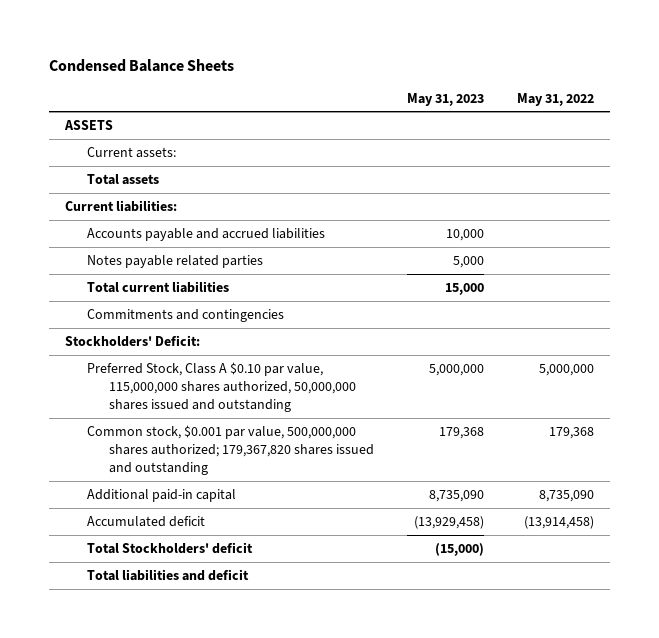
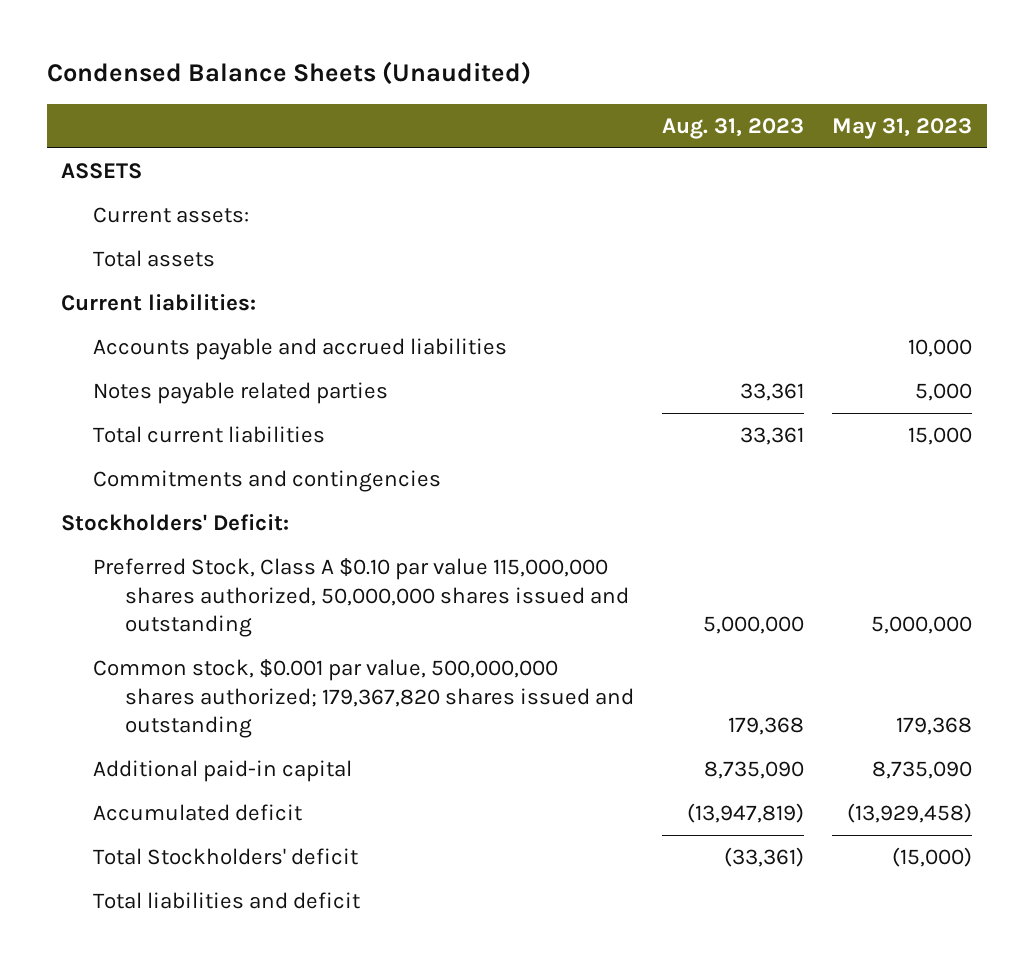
- Condensed Balance Sheets
+ Condensed Balance Sheets (Unaudited)
- | May 31, 2023 | May 31, 2022
+ | Aug. 31, 2023 | May 31, 2023
- Preferred Stock, Class A $0.10 par value, 115,000,000 shares authorized, 50,000,000 shares issued and outstanding | 5,000,000 | 5,000,000
+ Preferred Stock, Class A $0.10 par value 115,000,000 shares authorized, 50,000,000 shares issued and outstanding | 5,000,000 | 5,000,000

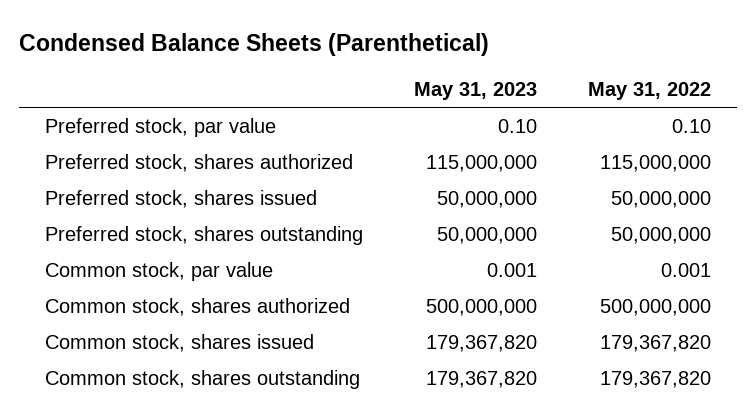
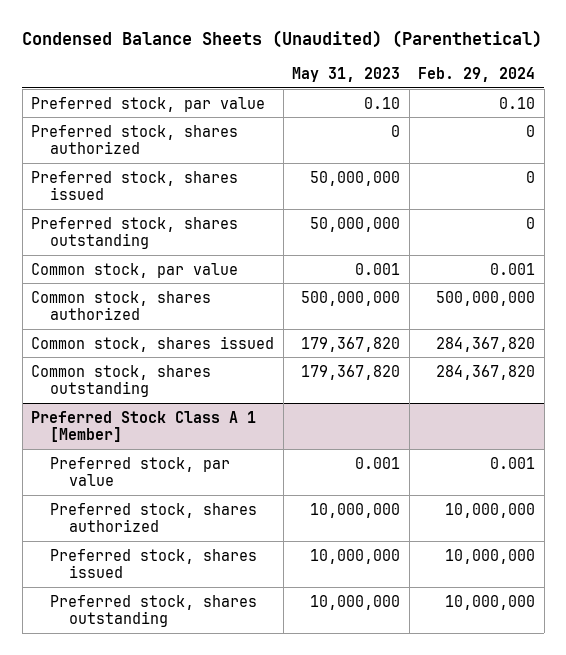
- Condensed Balance Sheets (Parenthetical)
+ Condensed Balance Sheets (Unaudited) (Parenthetical)
- | May 31, 2023 | May 31, 2022
+ | May 31, 2023 | Feb. 29, 2024
- Preferred stock, shares authorized | 115,000,000 | 115,000,000
+ Preferred stock, shares authorized | 0 | 0
+ Preferred Stock Class A 1 [Member]
+ Preferred stock, par value | 0.001 | 0.001
+ Preferred stock, shares authorized | 10,000,000 | 10,000,000
+ Preferred stock, shares issued | 10,000,000 | 10,000,000
+ Preferred stock, shares outstanding | 10,000,000 | 10,000,000

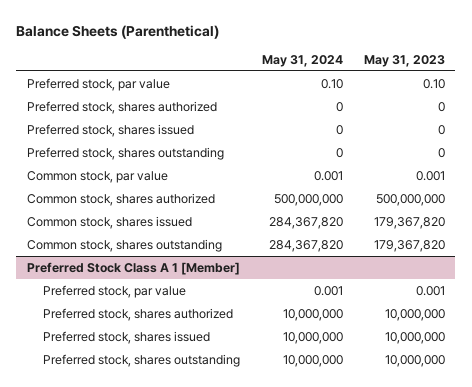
- Condensed Balance Sheets (Unaudited) (Parenthetical)
+ Balance Sheets (Parenthetical)
- | May 31, 2023 | Feb. 29, 2024
+ | May 31, 2024 | May 31, 2023
- Preferred stock, shares issued | 50,000,000 | 0
- Preferred stock, shares outstanding | 50,000,000 | 0
+ Preferred stock, shares issued | 0 | 0
+ Preferred stock, shares outstanding | 0 | 0

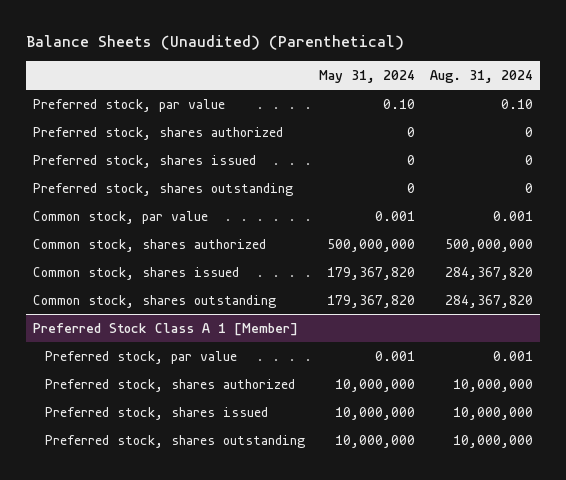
- Balance Sheets (Parenthetical)
+ Balance Sheets (Unaudited) (Parenthetical)
- | May 31, 2024 | May 31, 2023
+ | May 31, 2024 | Aug. 31, 2024
- Common stock, shares issued | 284,367,820 | 179,367,820
- Common stock, shares outstanding | 284,367,820 | 179,367,820
+ Common stock, shares issued | 179,367,820 | 284,367,820
+ Common stock, shares outstanding | 179,367,820 | 284,367,820

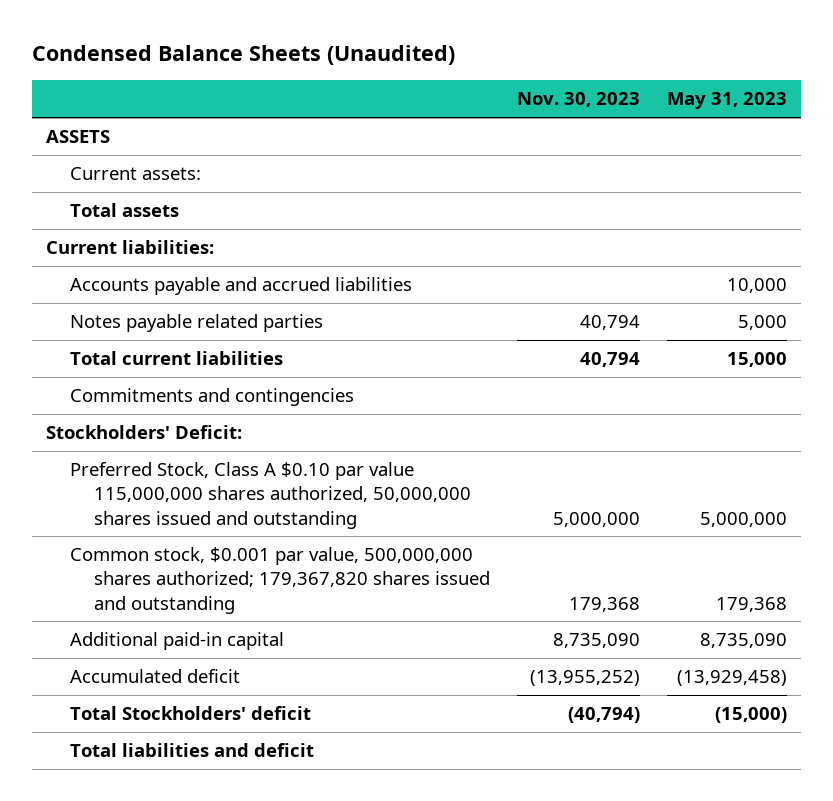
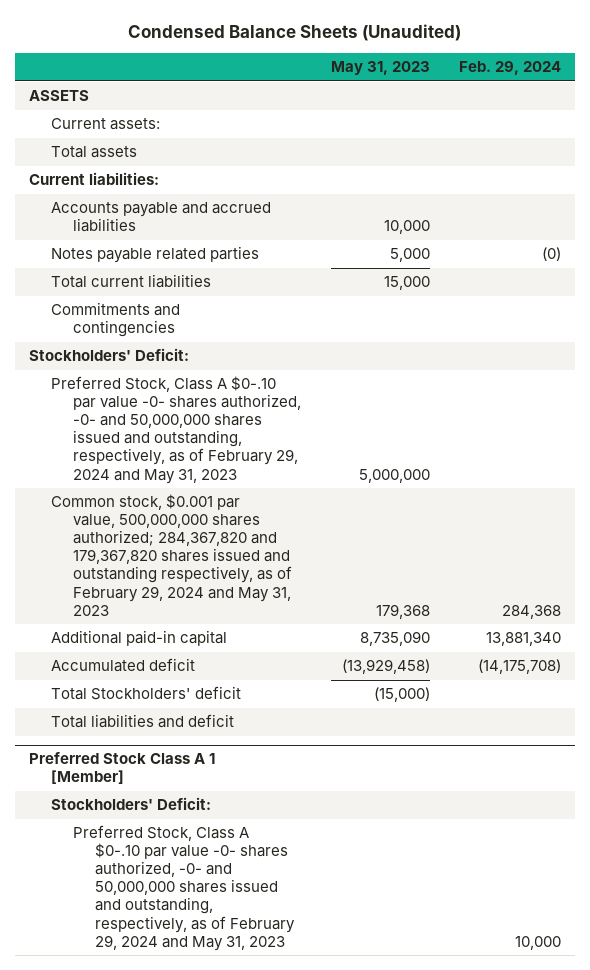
- | Nov. 30, 2023 | May 31, 2023
+ | May 31, 2023 | Feb. 29, 2024
- Preferred Stock, Class A $0.10 par value 115,000,000 shares authorized, 50,000,000 shares issued and outstanding | 5,000,000 | 5,000,000
- Common stock, $0.001 par value, 500,000,000 shares authorized; 179,367,820 shares issued and outstanding | 179,368 | 179,368
+ Preferred Stock, Class A $0-.10 par value -0- shares authorized, -0- and 50,000,000 shares issued and outstanding, respectively, as of February 29, 2024 and May 31, 2023 | 5,000,000 |
+ Common stock, $0.001 par value, 500,000,000 shares authorized; 284,367,820 and 179,367,820 shares issued and outstanding respectively, as of February 29, 2024 and May 31, 2023 | 179,368 | 284,368
+ Preferred Stock Class A 1 [Member]
+ Stockholders' Deficit:
+ Preferred Stock, Class A $0-.10 par value -0- shares authorized, -0- and 50,000,000 shares issued and outstanding, respectively, as of February 29, 2024 and May 31, 2023 | | 10,000

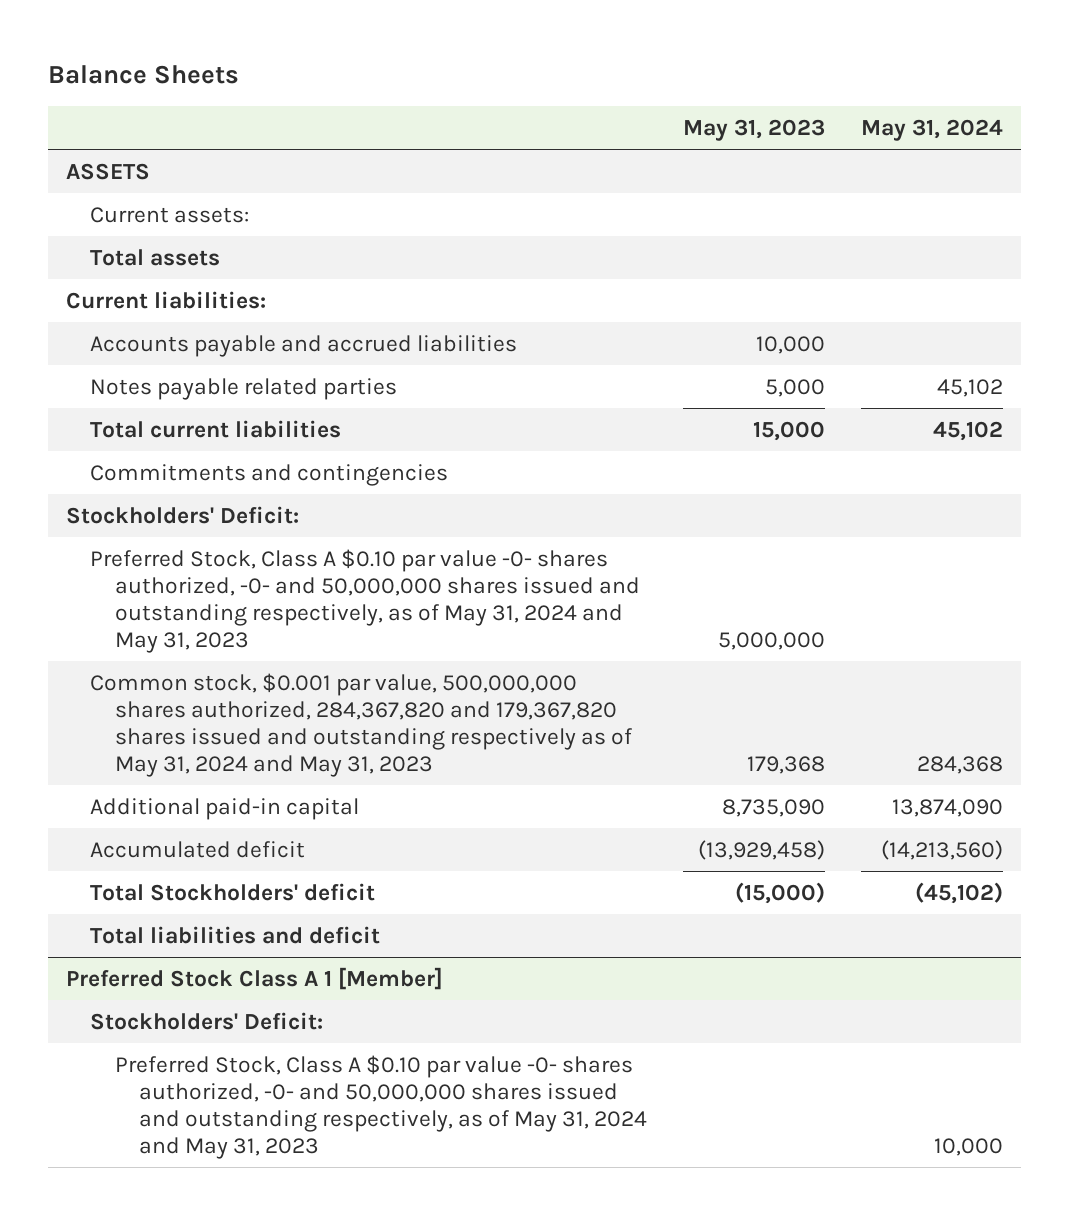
- Condensed Balance Sheets (Unaudited)
+ Balance Sheets
- | May 31, 2023 | Feb. 29, 2024
+ | May 31, 2023 | May 31, 2024
- Preferred Stock, Class A $0-.10 par value -0- shares authorized, -0- and 50,000,000 shares issued and outstanding, respectively, as of February 29, 2024 and May 31, 2023 | 5,000,000 |
- Common stock, $0.001 par value, 500,000,000 shares authorized; 284,367,820 and 179,367,820 shares issued and outstanding respectively, as of February 29, 2024 and May 31, 2023 | 179,368 | 284,368
+ Preferred Stock, Class A $0.10 par value -0- shares authorized, -0- and 50,000,000 shares issued and outstanding respectively, as of May 31, 2024 and May 31, 2023 | 5,000,000 |
+ Common stock, $0.001 par value, 500,000,000 shares authorized, 284,367,820 and 179,367,820 shares issued and outstanding respectively as of May 31, 2024 and May 31, 2023 | 179,368 | 284,368
@ Preferred Stock Class A 1 [Member]
- Preferred Stock, Class A $0-.10 par value -0- shares authorized, -0- and 50,000,000 shares issued and outstanding, respectively, as of February 29, 2024 and May 31, 2023 | | 10,000
+ Preferred Stock, Class A $0.10 par value -0- shares authorized, -0- and 50,000,000 shares issued and outstanding respectively, as of May 31, 2024 and May 31, 2023 | | 10,000

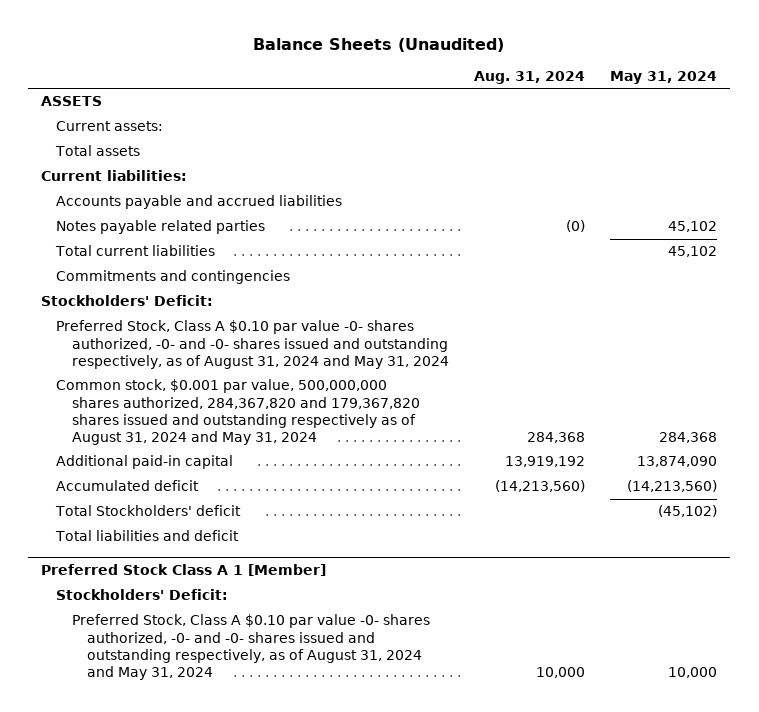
- Balance Sheets
+ Balance Sheets (Unaudited)
- | May 31, 2023 | May 31, 2024
+ | Aug. 31, 2024 | May 31, 2024
- Preferred Stock, Class A $0.10 par value -0- shares authorized, -0- and 50,000,000 shares issued and outstanding respectively, as of May 31, 2024 and May 31, 2023 | 5,000,000 |
- Common stock, $0.001 par value, 500,000,000 shares authorized, 284,367,820 and 179,367,820 shares issued and outstanding respectively as of May 31, 2024 and May 31, 2023 | 179,368 | 284,368
+ Preferred Stock, Class A $0.10 par value -0- shares authorized, -0- and -0- shares issued and outstanding respectively, as of August 31, 2024 and May 31, 2024
+ Common stock, $0.001 par value, 500,000,000 shares authorized, 284,367,820 and 179,367,820 shares issued and outstanding respectively as of August 31, 2024 and May 31, 2024 | 284,368 | 284,368
@ Preferred Stock Class A 1 [Member]
- Preferred Stock, Class A $0.10 par value -0- shares authorized, -0- and 50,000,000 shares issued and outstanding respectively, as of May 31, 2024 and May 31, 2023 | | 10,000
+ Preferred Stock, Class A $0.10 par value -0- shares authorized, -0- and -0- shares issued and outstanding respectively, as of August 31, 2024 and May 31, 2024 | 10,000 | 10,000

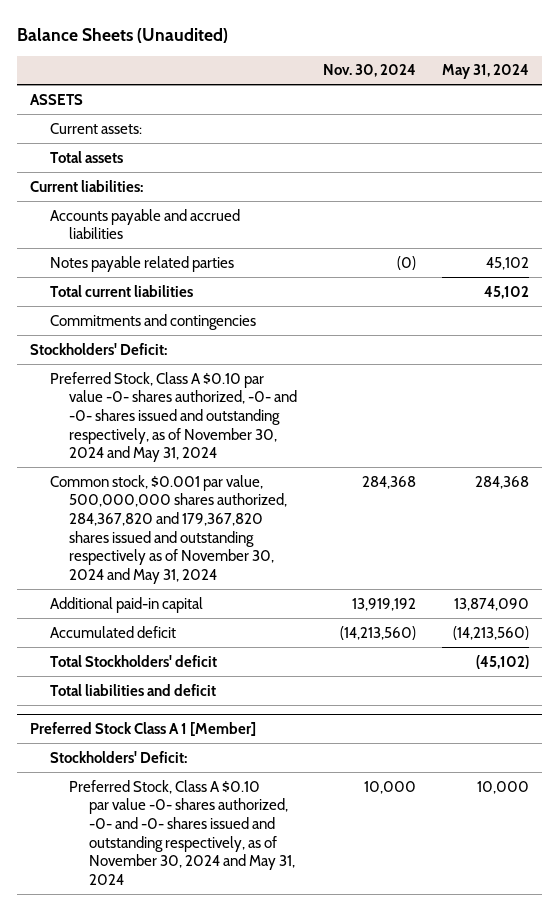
- | Aug. 31, 2024 | May 31, 2024
+ | Nov. 30, 2024 | May 31, 2024
- Preferred Stock, Class A $0.10 par value -0- shares authorized, -0- and -0- shares issued and outstanding respectively, as of August 31, 2024 and May 31, 2024
- Common stock, $0.001 par value, 500,000,000 shares authorized, 284,367,820 and 179,367,820 shares issued and outstanding respectively as of August 31, 2024 and May 31, 2024 | 284,368 | 284,368
+ Preferred Stock, Class A $0.10 par value -0- shares authorized, -0- and -0- shares issued and outstanding respectively, as of November 30, 2024 and May 31, 2024
+ Common stock, $0.001 par value, 500,000,000 shares authorized, 284,367,820 and 179,367,820 shares issued and outstanding respectively as of November 30, 2024 and May 31, 2024 | 284,368 | 284,368
@ Preferred Stock Class A 1 [Member]
- Preferred Stock, Class A $0.10 par value -0- shares authorized, -0- and -0- shares issued and outstanding respectively, as of August 31, 2024 and May 31, 2024 | 10,000 | 10,000
+ Preferred Stock, Class A $0.10 par value -0- shares authorized, -0- and -0- shares issued and outstanding respectively, as of November 30, 2024 and May 31, 2024 | 10,000 | 10,000

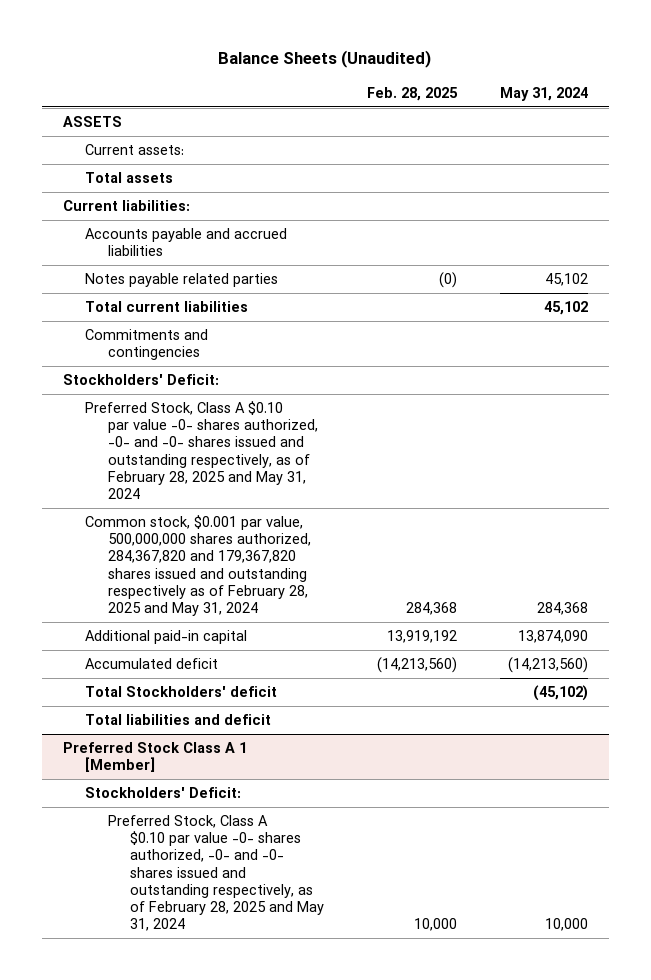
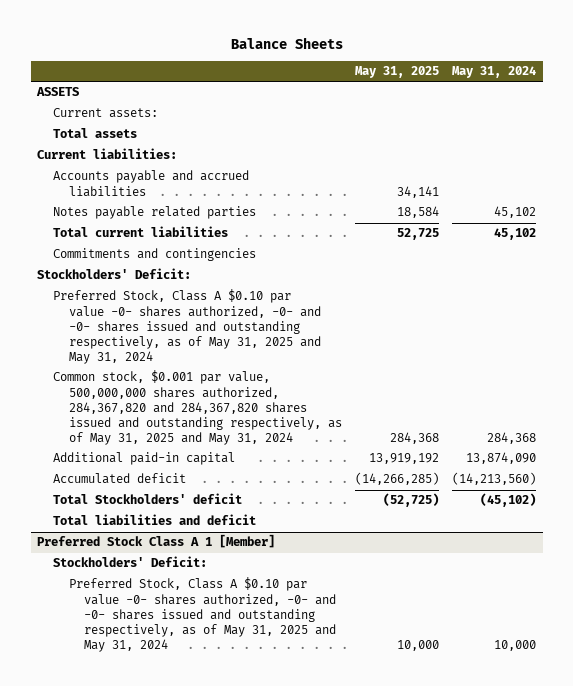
- Balance Sheets (Unaudited)
+ Balance Sheets
- | Feb. 28, 2025 | May 31, 2024
+ | May 31, 2025 | May 31, 2024
- Preferred Stock, Class A $0.10 par value -0- shares authorized, -0- and -0- shares issued and outstanding respectively, as of February 28, 2025 and May 31, 2024
- Common stock, $0.001 par value, 500,000,000 shares authorized, 284,367,820 and 179,367,820 shares issued and outstanding respectively as of February 28, 2025 and May 31, 2024 | 284,368 | 284,368
+ Preferred Stock, Class A $0.10 par value -0- shares authorized, -0- and -0- shares issued and outstanding respectively, as of May 31, 2025 and May 31, 2024
+ Common stock, $0.001 par value, 500,000,000 shares authorized, 284,367,820 and 284,367,820 shares issued and outstanding respectively, as of May 31, 2025 and May 31, 2024 | 284,368 | 284,368
@ Preferred Stock Class A 1 [Member]
- Preferred Stock, Class A $0.10 par value -0- shares authorized, -0- and -0- shares issued and outstanding respectively, as of February 28, 2025 and May 31, 2024 | 10,000 | 10,000
+ Preferred Stock, Class A $0.10 par value -0- shares authorized, -0- and -0- shares issued and outstanding respectively, as of May 31, 2025 and May 31, 2024 | 10,000 | 10,000

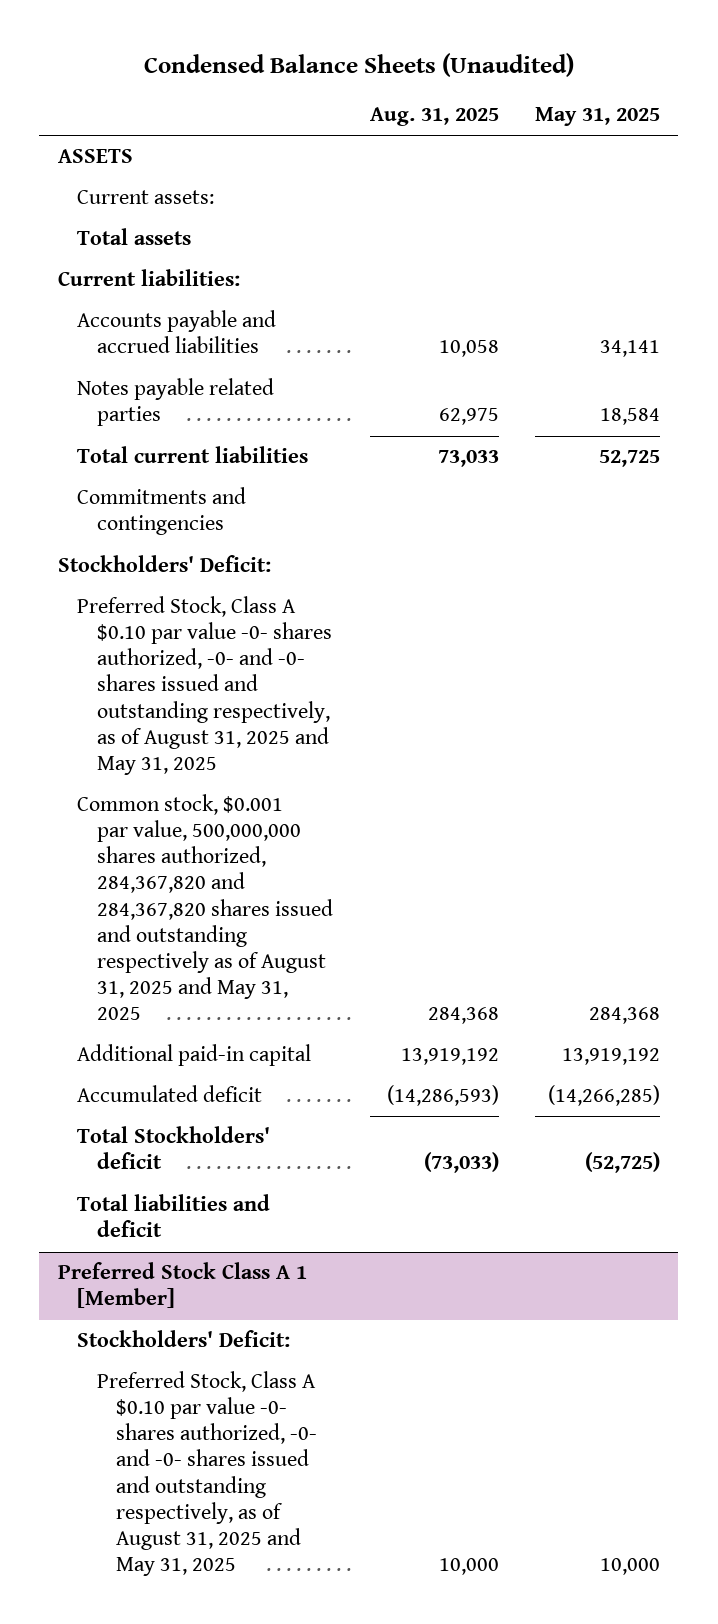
- Balance Sheets
+ Condensed Balance Sheets (Unaudited)
- | May 31, 2025 | May 31, 2024
+ | Aug. 31, 2025 | May 31, 2025
- Preferred Stock, Class A $0.10 par value -0- shares authorized, -0- and -0- shares issued and outstanding respectively, as of May 31, 2025 and May 31, 2024
- Common stock, $0.001 par value, 500,000,000 shares authorized, 284,367,820 and 284,367,820 shares issued and outstanding respectively, as of May 31, 2025 and May 31, 2024 | 284,368 | 284,368
+ Preferred Stock, Class A $0.10 par value -0- shares authorized, -0- and -0- shares issued and outstanding respectively, as of August 31, 2025 and May 31, 2025
+ Common stock, $0.001 par value, 500,000,000 shares authorized, 284,367,820 and 284,367,820 shares issued and outstanding respectively as of August 31, 2025 and May 31, 2025 | 284,368 | 284,368
@ Preferred Stock Class A 1 [Member]
- Preferred Stock, Class A $0.10 par value -0- shares authorized, -0- and -0- shares issued and outstanding respectively, as of May 31, 2025 and May 31, 2024 | 10,000 | 10,000
+ Preferred Stock, Class A $0.10 par value -0- shares authorized, -0- and -0- shares issued and outstanding respectively, as of August 31, 2025 and May 31, 2025 | 10,000 | 10,000

